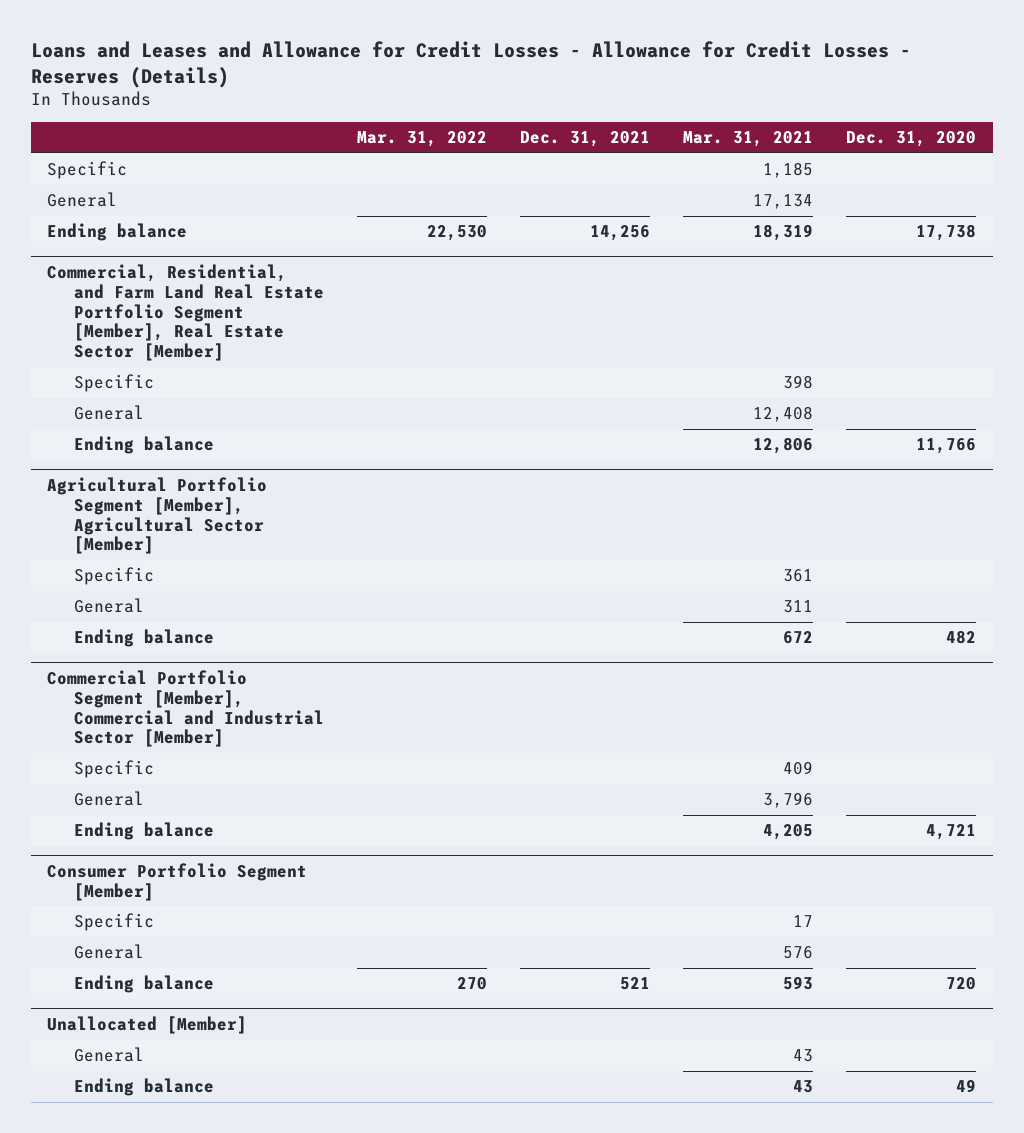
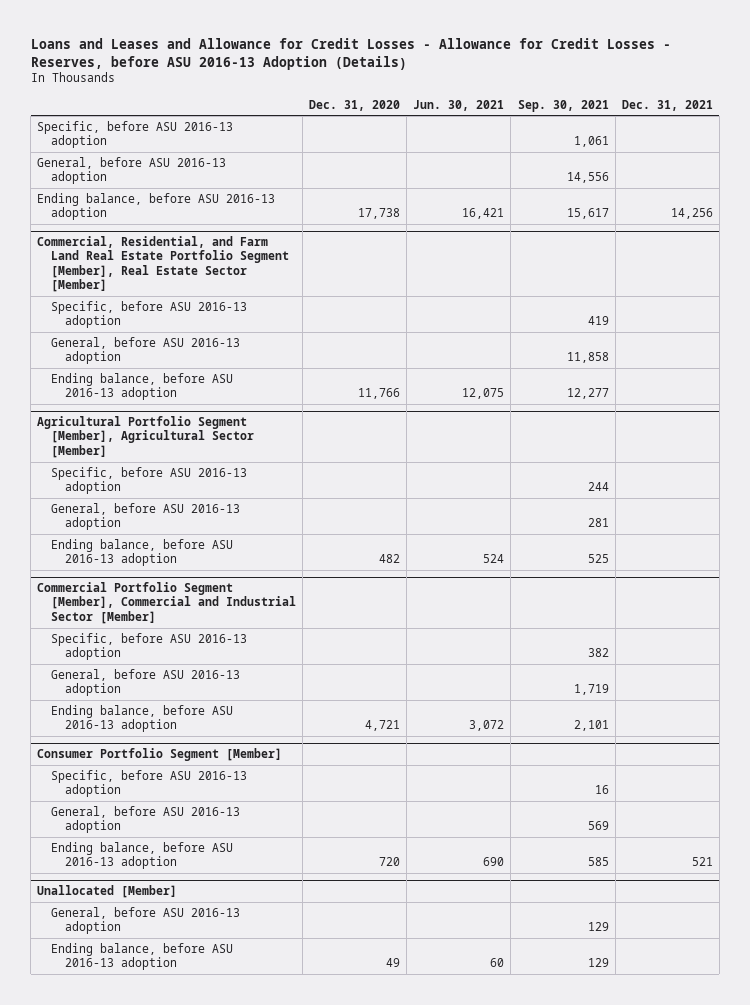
- Loans and Leases and Allowance for Credit Losses - Allowance for Credit Losses - Reserves (Details)
+ Loans and Leases and Allowance for Credit Losses - Allowance for Credit Losses - Reserves, before ASU 2016-13 Adoption (Details)
- | Mar. 31, 2022 | Dec. 31, 2021 | Mar. 31, 2021 | Dec. 31, 2020
+ | Dec. 31, 2020 | Jun. 30, 2021 | Sep. 30, 2021 | Dec. 31, 2021
- Specific | | | 1,185 |
- General | | | 17,134 |
- Ending balance | 22,530 | 14,256 | 18,319 | 17,738
+ Specific, before ASU 2016-13 adoption | | | 1,061 |
+ General, before ASU 2016-13 adoption | | | 14,556 |
+ Ending balance, before ASU 2016-13 adoption | 17,738 | 16,421 | 15,617 | 14,256
@ Commercial, Residential, and Farm Land Real Estate Portfolio Segment [Member], Real Estate Sector [Member]
- Specific | | | 398 |
- General | | | 12,408 |
- Ending balance | | | 12,806 | 11,766
+ Specific, before ASU 2016-13 adoption | | | 419 |
+ General, before ASU 2016-13 adoption | | | 11,858 |
+ Ending balance, before ASU 2016-13 adoption | 11,766 | 12,075 | 12,277 |
@ Agricultural Portfolio Segment [Member], Agricultural Sector [Member]
- Specific | | | 361 |
- General | | | 311 |
- Ending balance | | | 672 | 482
+ Specific, before ASU 2016-13 adoption | | | 244 |
+ General, before ASU 2016-13 adoption | | | 281 |
+ Ending balance, before ASU 2016-13 adoption | 482 | 524 | 525 |
@ Commercial Portfolio Segment [Member], Commercial and Industrial Sector [Member]
- Specific | | | 409 |
- General | | | 3,796 |
- Ending balance | | | 4,205 | 4,721
+ Specific, before ASU 2016-13 adoption | | | 382 |
+ General, before ASU 2016-13 adoption | | | 1,719 |
+ Ending balance, before ASU 2016-13 adoption | 4,721 | 3,072 | 2,101 |
@ Consumer Portfolio Segment [Member]
- Specific | | | 17 |
- General | | | 576 |
- Ending balance | 270 | 521 | 593 | 720
+ Specific, before ASU 2016-13 adoption | | | 16 |
+ General, before ASU 2016-13 adoption | | | 569 |
+ Ending balance, before ASU 2016-13 adoption | 720 | 690 | 585 | 521
@ Unallocated [Member]
- General | | | 43 |
- Ending balance | | | 43 | 49
+ General, before ASU 2016-13 adoption | | | 129 |
+ Ending balance, before ASU 2016-13 adoption | 49 | 60 | 129 |

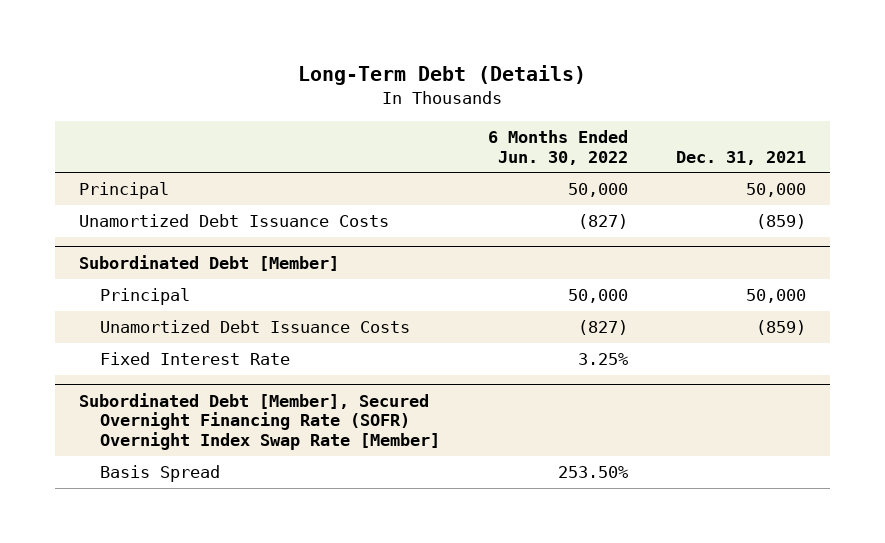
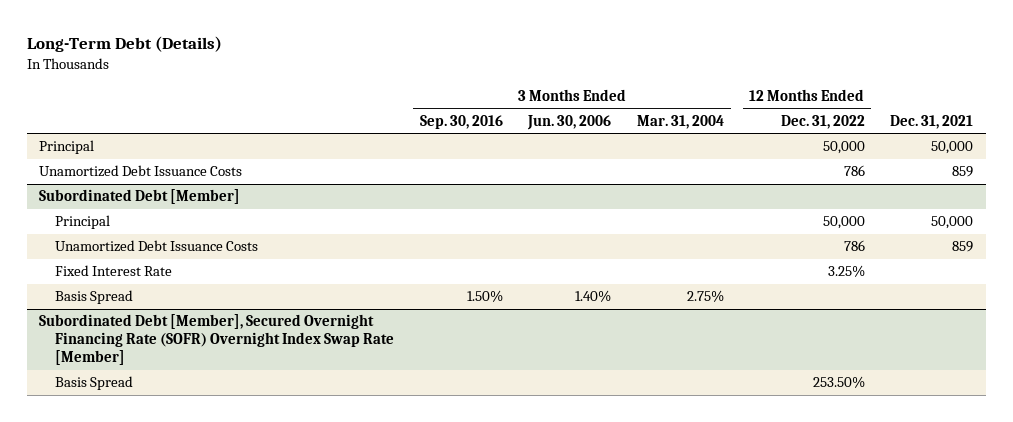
- | 6 Months Ended Jun. 30, 2022 | Dec. 31, 2021
+ | 3 Months Ended Sep. 30, 2016 | 3 Months Ended Jun. 30, 2006 | 3 Months Ended Mar. 31, 2004 | 12 Months Ended Dec. 31, 2022 | Dec. 31, 2021
- Unamortized Debt Issuance Costs | (827) | (859)
+ Unamortized Debt Issuance Costs | | | | 786 | 859
@ Subordinated Debt [Member]
- Unamortized Debt Issuance Costs | (827) | (859)
+ Unamortized Debt Issuance Costs | | | | 786 | 859
+ Basis Spread | 1.50% | 1.40% | 2.75% | |

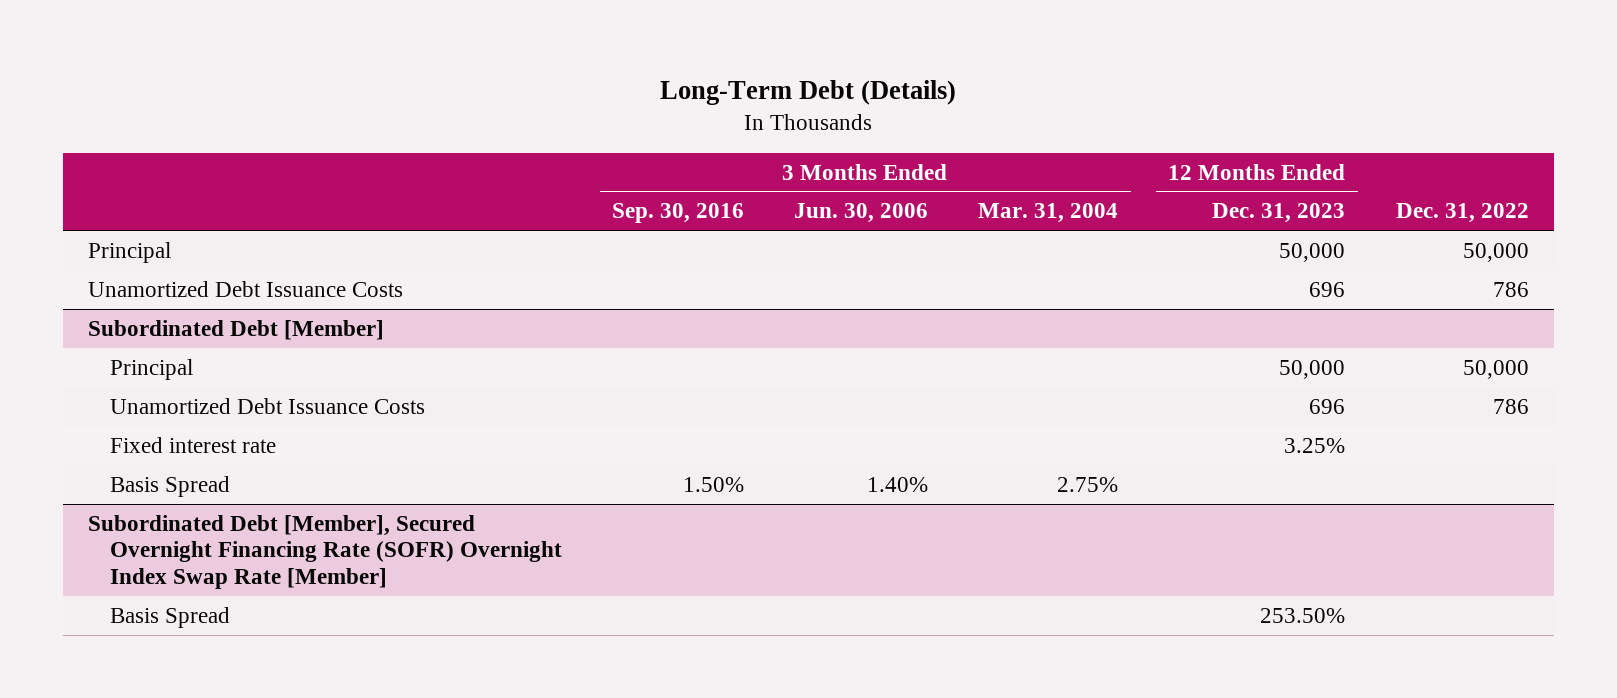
- | 3 Months Ended Sep. 30, 2016 | 3 Months Ended Jun. 30, 2006 | 3 Months Ended Mar. 31, 2004 | 12 Months Ended Dec. 31, 2022 | Dec. 31, 2021
+ | 3 Months Ended Sep. 30, 2016 | 3 Months Ended Jun. 30, 2006 | 3 Months Ended Mar. 31, 2004 | 12 Months Ended Dec. 31, 2023 | Dec. 31, 2022
@ Subordinated Debt [Member]
- Fixed Interest Rate | | | | 3.25% |
+ Fixed interest rate | | | | 3.25% |

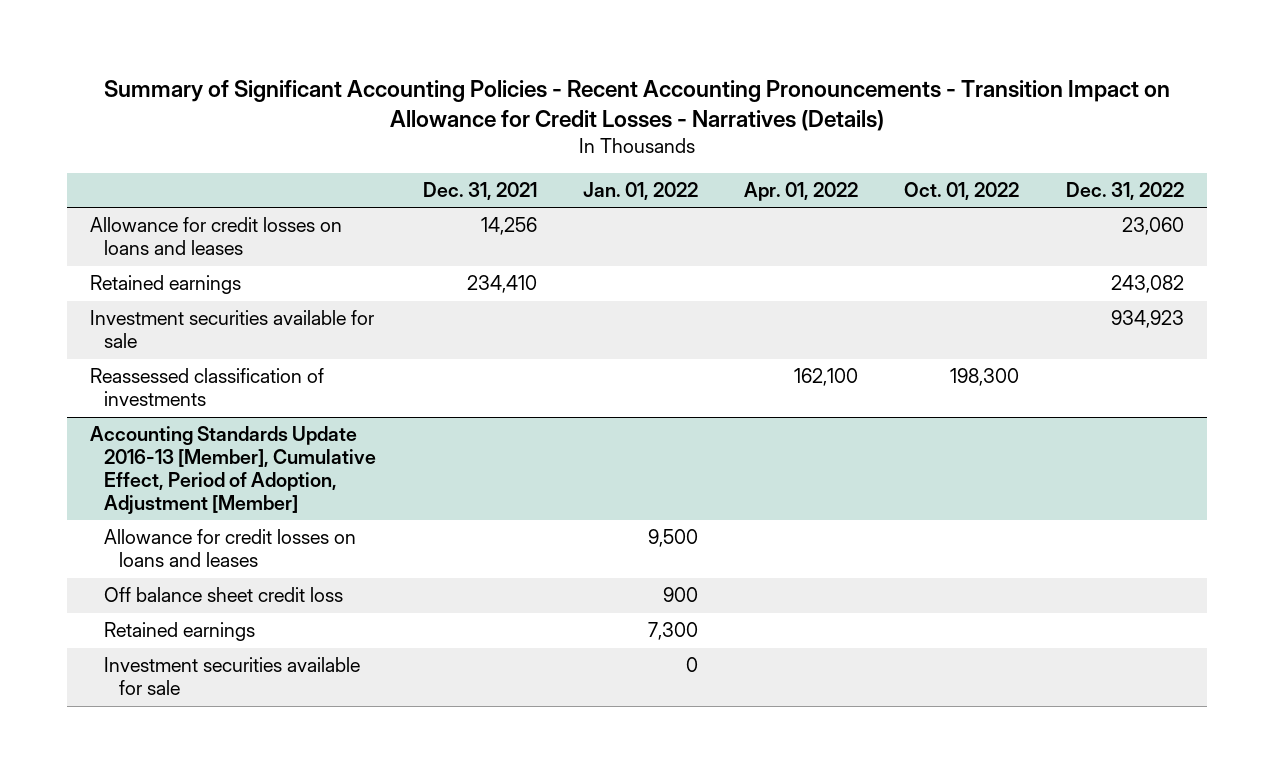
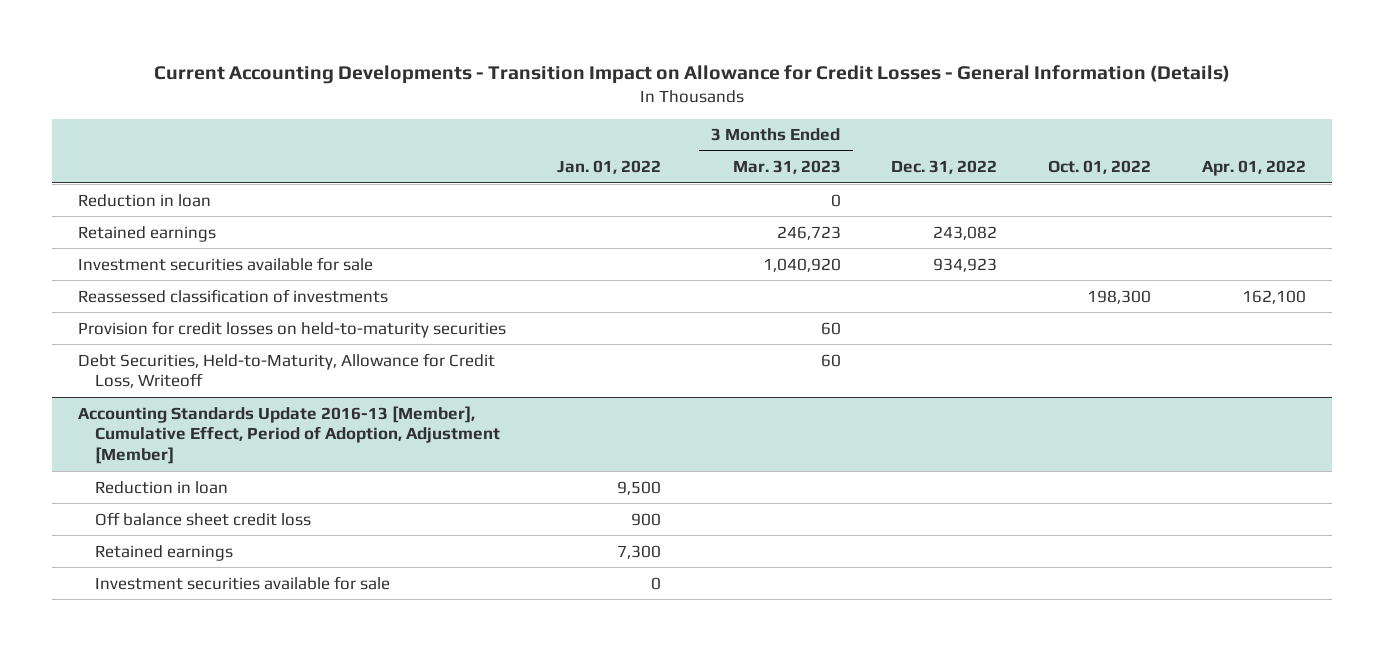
- Summary of Significant Accounting Policies - Recent Accounting Pronouncements - Transition Impact on Allowance for Credit Losses - Narratives (Details)
+ Current Accounting Developments - Transition Impact on Allowance for Credit Losses - General Information (Details)
- | Dec. 31, 2021 | Jan. 01, 2022 | Apr. 01, 2022 | Oct. 01, 2022 | Dec. 31, 2022
+ | Jan. 01, 2022 | 3 Months Ended Mar. 31, 2023 | Dec. 31, 2022 | Oct. 01, 2022 | Apr. 01, 2022
- Allowance for credit losses on loans and leases | 14,256 | | | | 23,060
+ Reduction in loan | | 0 | | |
+ Provision for credit losses on held-to-maturity securities | | 60 | | |
+ Debt Securities, Held-to-Maturity, Allowance for Credit Loss, Writeoff | | 60 | | |
@ Accounting Standards Update 2016-13 [Member], Cumulative Effect, Period of Adoption, Adjustment [Member]
- Allowance for credit losses on loans and leases | | 9,500 | | |
+ Reduction in loan | 9,500 | | | |

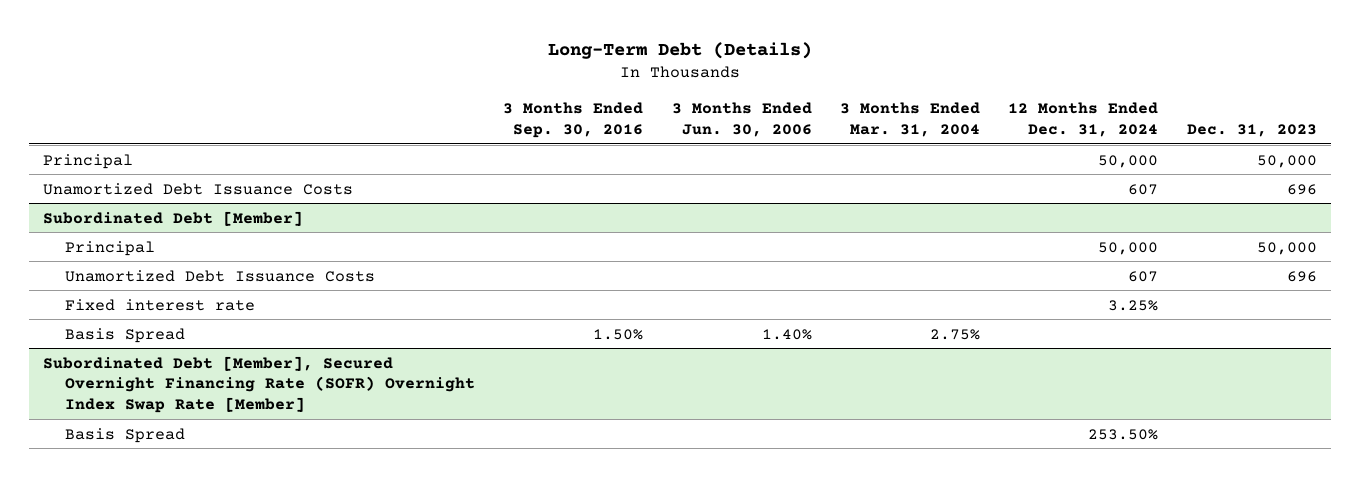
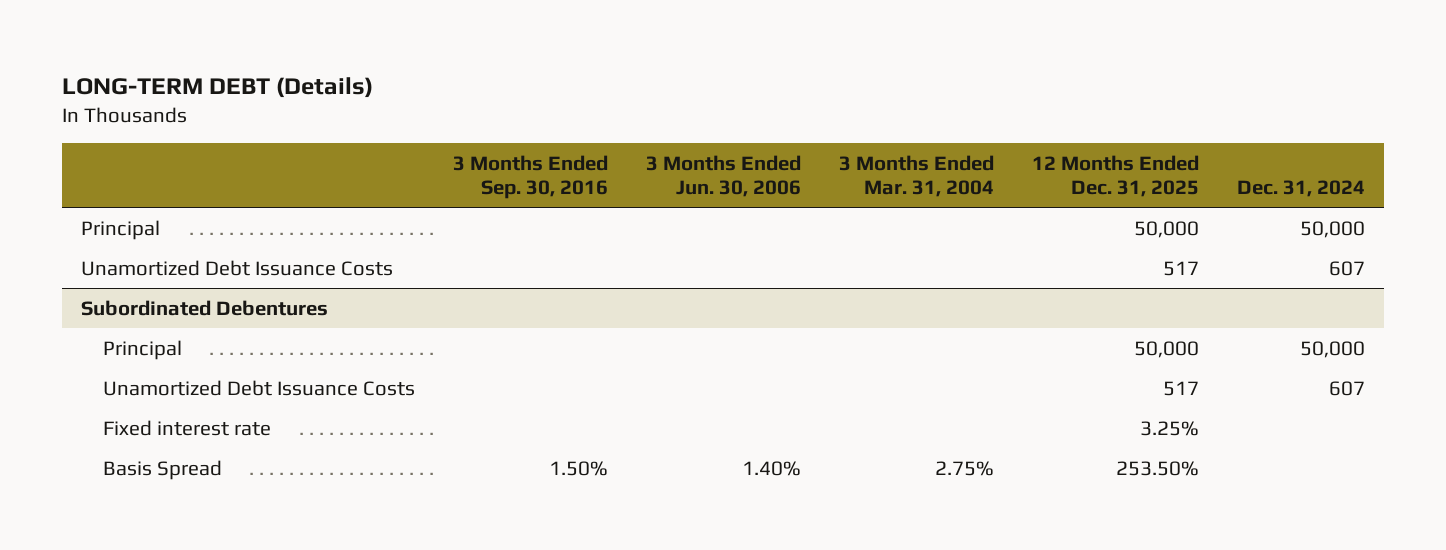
- Long-Term Debt (Details)
+ LONG-TERM DEBT (Details)
- | 3 Months Ended Sep. 30, 2016 | 3 Months Ended Jun. 30, 2006 | 3 Months Ended Mar. 31, 2004 | 12 Months Ended Dec. 31, 2024 | Dec. 31, 2023
+ | 3 Months Ended Sep. 30, 2016 | 3 Months Ended Jun. 30, 2006 | 3 Months Ended Mar. 31, 2004 | 12 Months Ended Dec. 31, 2025 | Dec. 31, 2024
- Subordinated Debt [Member]
+ Subordinated Debentures
- Subordinated Debt [Member], Secured Overnight Financing Rate (SOFR) Overnight Index Swap Rate [Member]
- Basis Spread | | | | 253.50% |

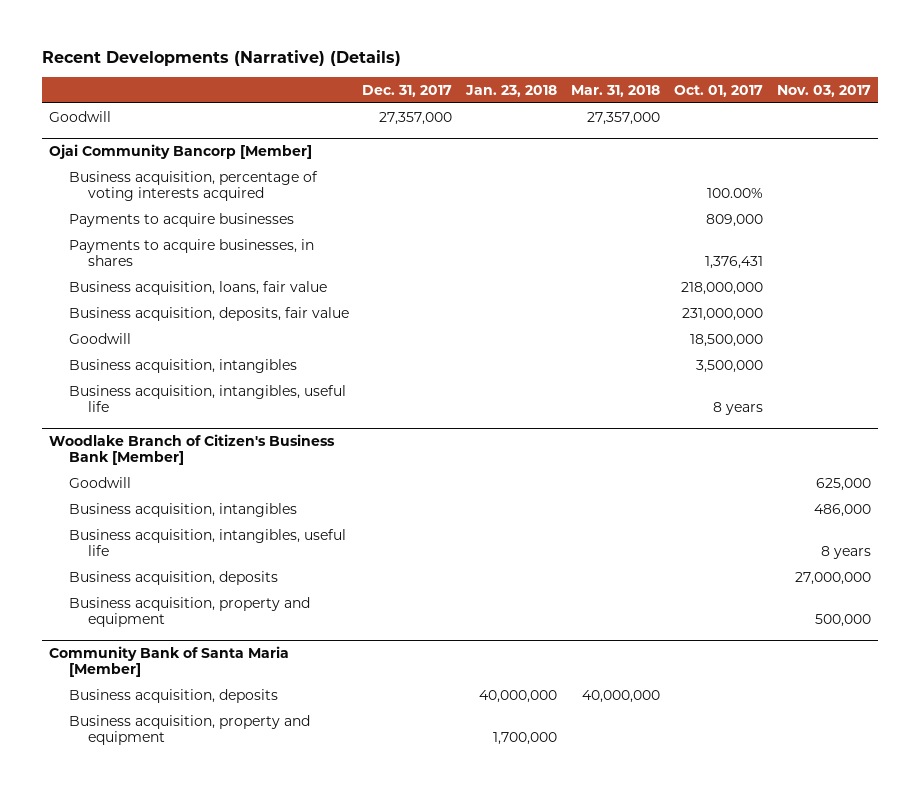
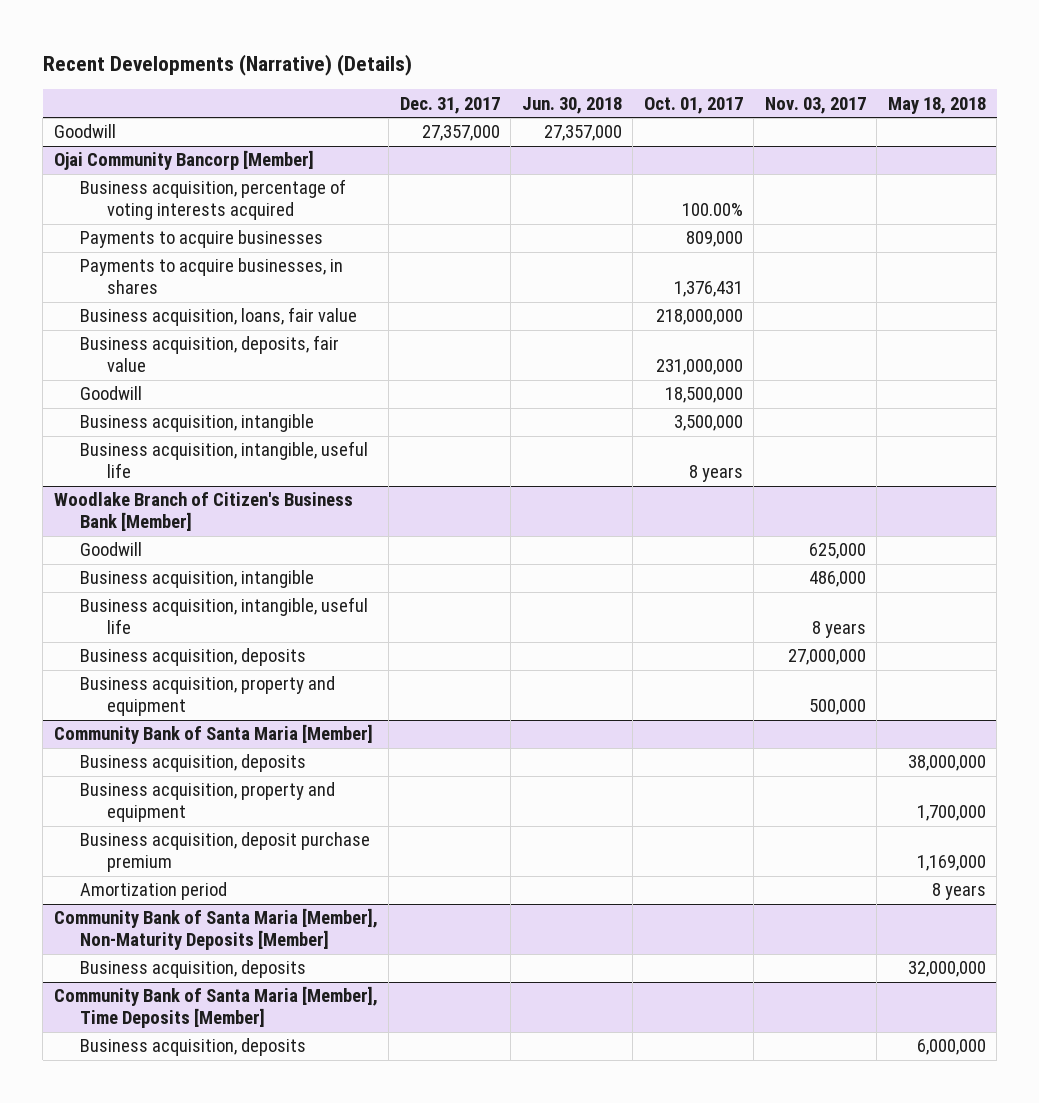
- | Dec. 31, 2017 | Jan. 23, 2018 | Mar. 31, 2018 | Oct. 01, 2017 | Nov. 03, 2017
+ | Dec. 31, 2017 | Jun. 30, 2018 | Oct. 01, 2017 | Nov. 03, 2017 | May 18, 2018
@ Ojai Community Bancorp [Member]
- Business acquisition, intangibles | | | | 3,500,000 |
- Business acquisition, intangibles, useful life | | | | 8 years |
+ Business acquisition, intangible | | | 3,500,000 | |
+ Business acquisition, intangible, useful life | | | 8 years | |
@ Woodlake Branch of Citizen's Business Bank [Member]
- Business acquisition, intangibles | | | | | 486,000
- Business acquisition, intangibles, useful life | | | | | 8 years
+ Business acquisition, intangible | | | | 486,000 |
+ Business acquisition, intangible, useful life | | | | 8 years |
@ Community Bank of Santa Maria [Member]
+ Business acquisition, deposit purchase premium | | | | | 1,169,000
+ Amortization period | | | | | 8 years
+ Community Bank of Santa Maria [Member], Non-Maturity Deposits [Member]
+ Business acquisition, deposits | | | | | 32,000,000
+ Community Bank of Santa Maria [Member], Time Deposits [Member]
+ Business acquisition, deposits | | | | | 6,000,000

